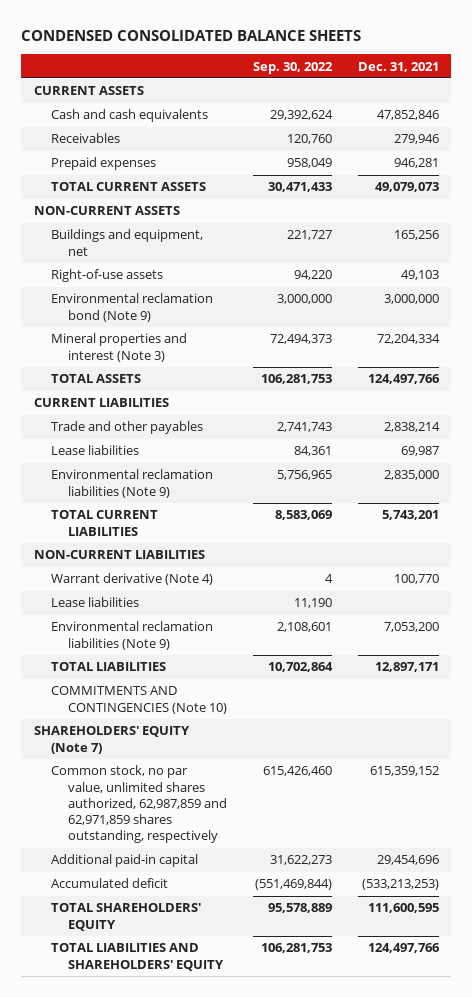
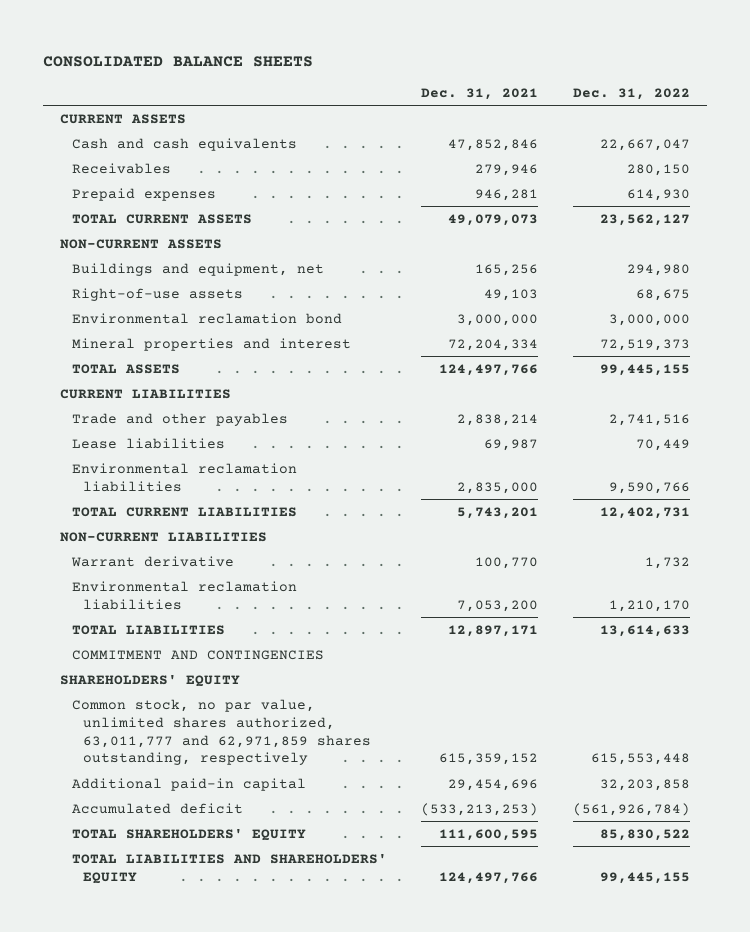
- CONDENSED CONSOLIDATED BALANCE SHEETS
+ CONSOLIDATED BALANCE SHEETS
- | Sep. 30, 2022 | Dec. 31, 2021
+ | Dec. 31, 2021 | Dec. 31, 2022
- Environmental reclamation bond (Note 9) | 3,000,000 | 3,000,000
- Mineral properties and interest (Note 3) | 72,494,373 | 72,204,334
+ Environmental reclamation bond | 3,000,000 | 3,000,000
+ Mineral properties and interest | 72,204,334 | 72,519,373
- Environmental reclamation liabilities (Note 9) | 5,756,965 | 2,835,000
+ Environmental reclamation liabilities | 2,835,000 | 9,590,766
- Warrant derivative (Note 4) | 4 | 100,770
- Lease liabilities | 11,190 |
- Environmental reclamation liabilities (Note 9) | 2,108,601 | 7,053,200
+ Warrant derivative | 100,770 | 1,732
+ Environmental reclamation liabilities | 7,053,200 | 1,210,170
- COMMITMENTS AND CONTINGENCIES (Note 10)
- SHAREHOLDERS' EQUITY (Note 7)
- Common stock, no par value, unlimited shares authorized, 62,987,859 and 62,971,859 shares outstanding, respectively | 615,426,460 | 615,359,152
+ COMMITMENT AND CONTINGENCIES
+ SHAREHOLDERS' EQUITY
+ Common stock, no par value, unlimited shares authorized, 63,011,777 and 62,971,859 shares outstanding, respectively | 615,359,152 | 615,553,448

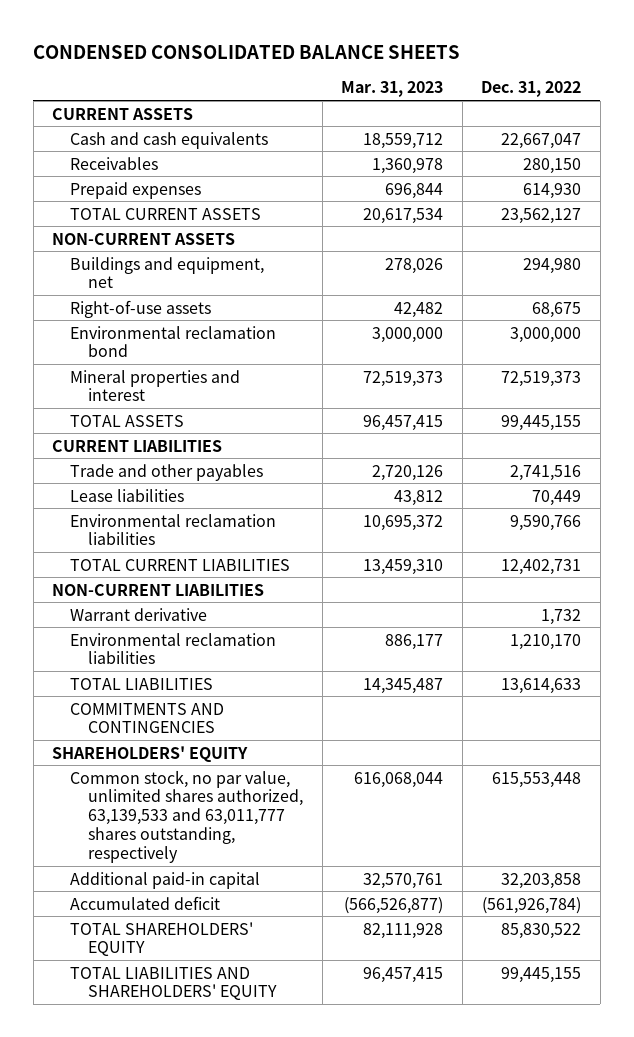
- CONSOLIDATED BALANCE SHEETS
+ CONDENSED CONSOLIDATED BALANCE SHEETS
- | Dec. 31, 2021 | Dec. 31, 2022
+ | Mar. 31, 2023 | Dec. 31, 2022
- COMMITMENT AND CONTINGENCIES
+ COMMITMENTS AND CONTINGENCIES
- Common stock, no par value, unlimited shares authorized, 63,011,777 and 62,971,859 shares outstanding, respectively | 615,359,152 | 615,553,448
+ Common stock, no par value, unlimited shares authorized, 63,139,533 and 63,011,777 shares outstanding, respectively | 616,068,044 | 615,553,448

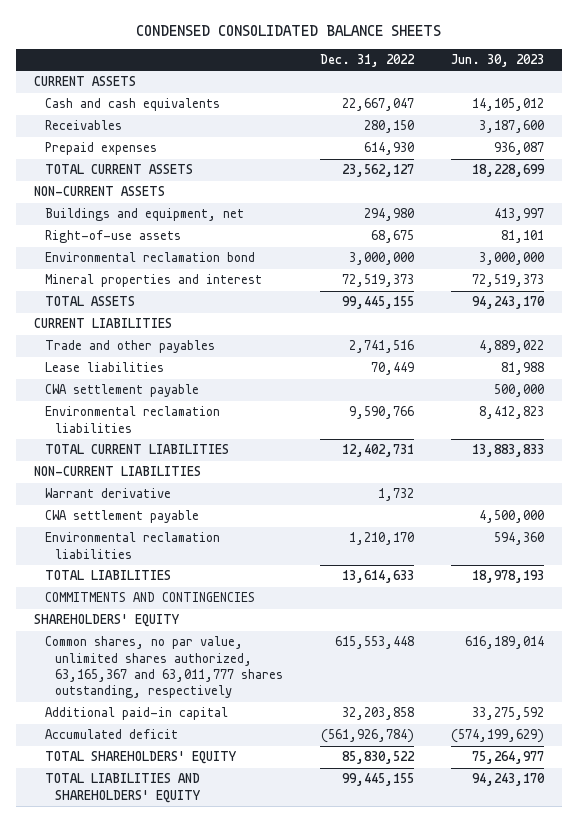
- | Mar. 31, 2023 | Dec. 31, 2022
+ | Dec. 31, 2022 | Jun. 30, 2023
+ CWA settlement payable | | 500,000
+ CWA settlement payable | | 4,500,000
- Common stock, no par value, unlimited shares authorized, 63,139,533 and 63,011,777 shares outstanding, respectively | 616,068,044 | 615,553,448
+ Common shares, no par value, unlimited shares authorized, 63,165,367 and 63,011,777 shares outstanding, respectively | 615,553,448 | 616,189,014

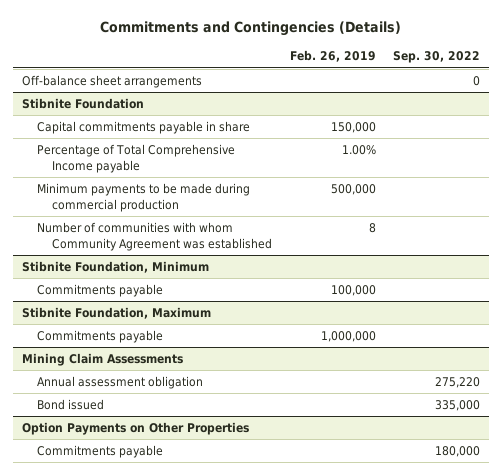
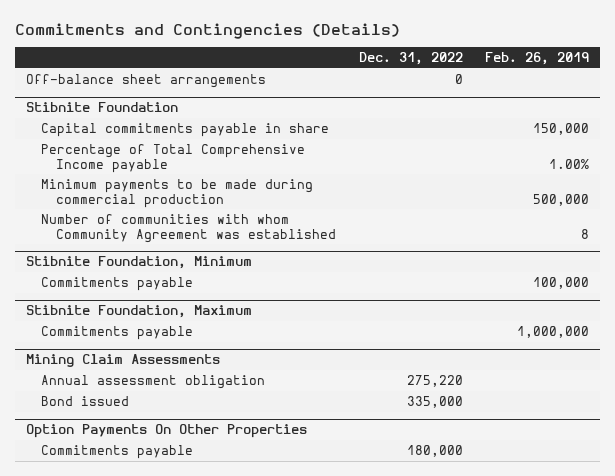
- | Feb. 26, 2019 | Sep. 30, 2022
+ | Dec. 31, 2022 | Feb. 26, 2019
- Option Payments on Other Properties
+ Option Payments On Other Properties

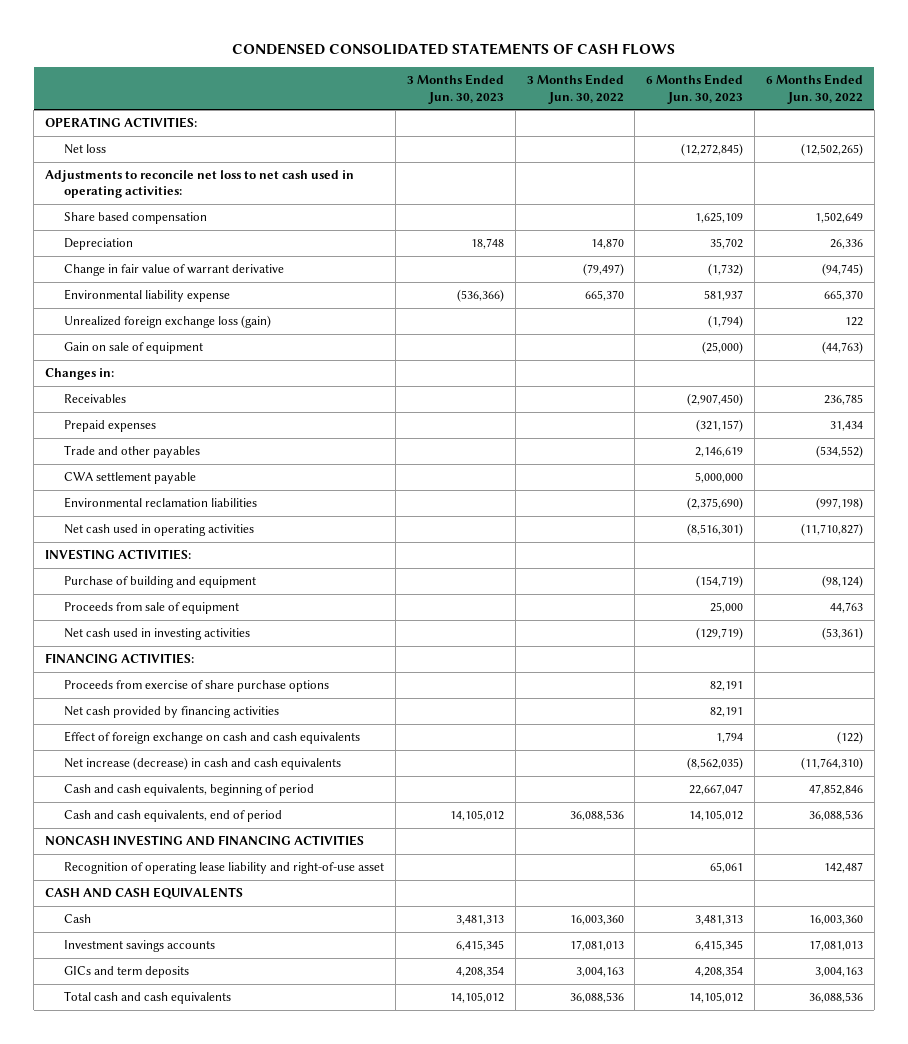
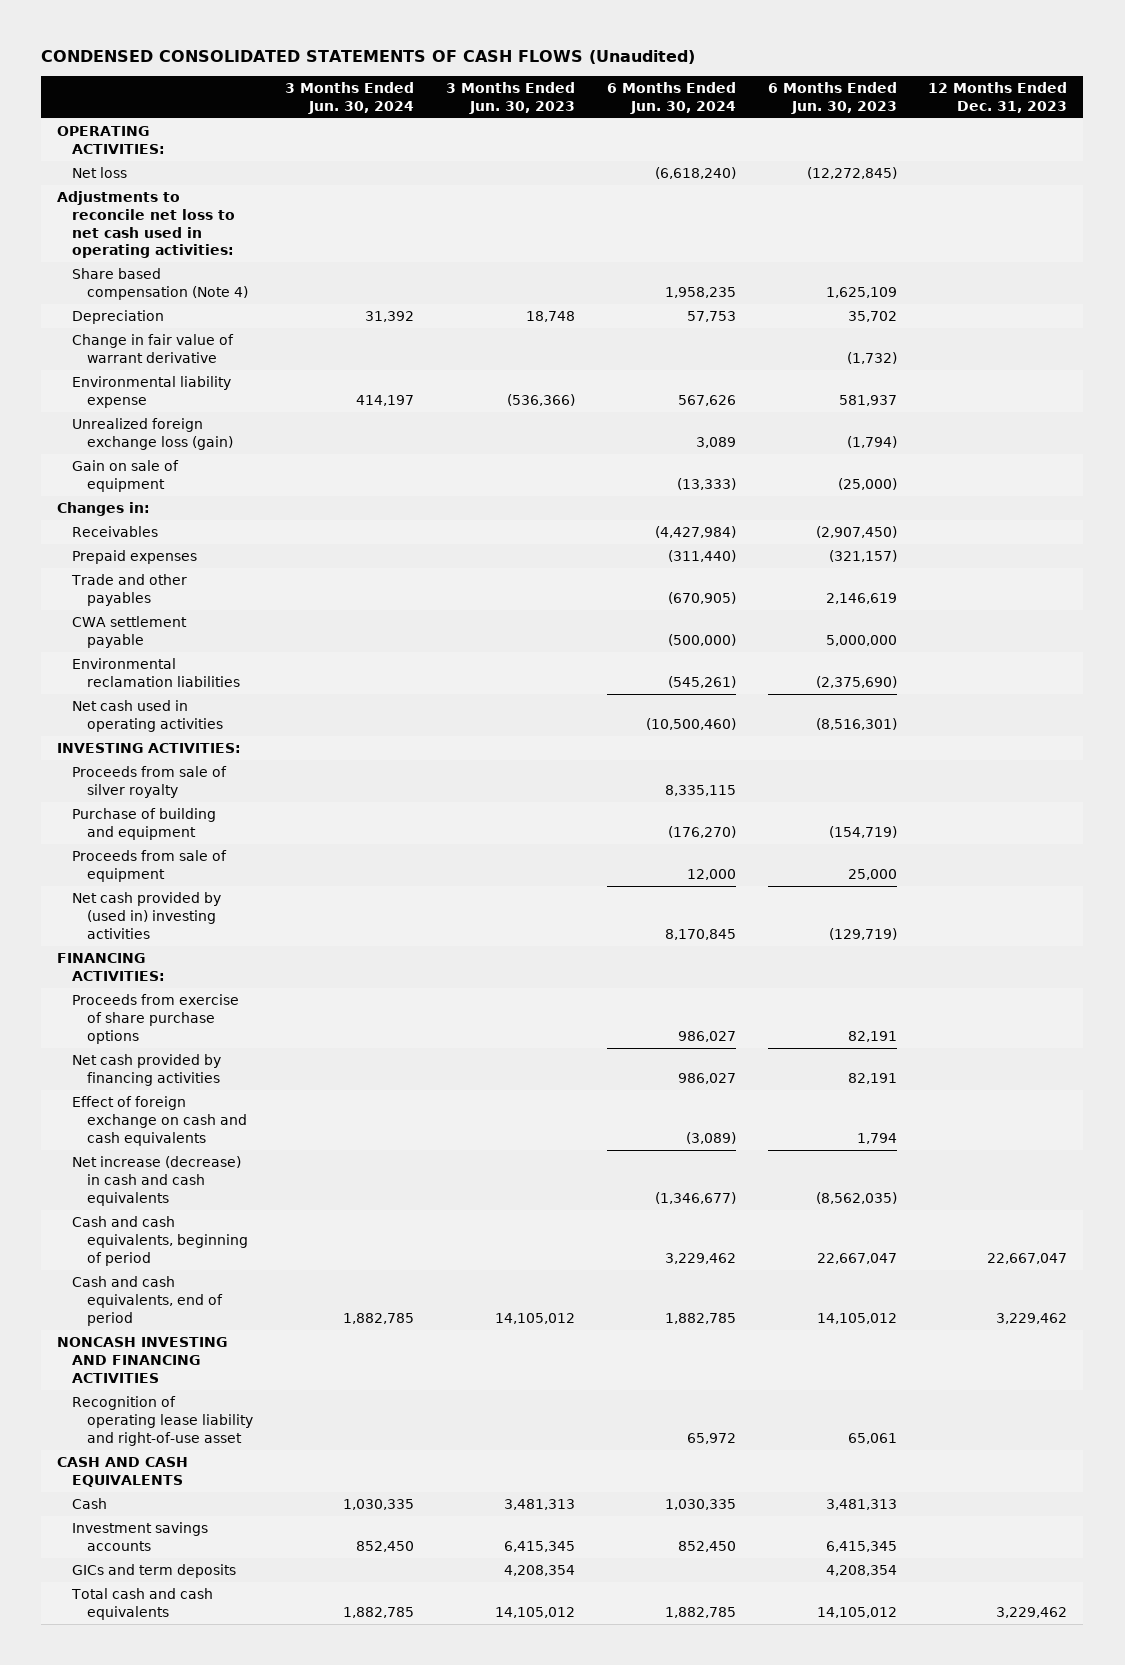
- CONDENSED CONSOLIDATED STATEMENTS OF CASH FLOWS
+ CONDENSED CONSOLIDATED STATEMENTS OF CASH FLOWS (Unaudited)
- | 3 Months Ended Jun. 30, 2023 | 3 Months Ended Jun. 30, 2022 | 6 Months Ended Jun. 30, 2023 | 6 Months Ended Jun. 30, 2022
+ | 3 Months Ended Jun. 30, 2024 | 3 Months Ended Jun. 30, 2023 | 6 Months Ended Jun. 30, 2024 | 6 Months Ended Jun. 30, 2023 | 12 Months Ended Dec. 31, 2023
- Share based compensation | | | 1,625,109 | 1,502,649
+ Share based compensation (Note 4) | | | 1,958,235 | 1,625,109 |
+ Proceeds from sale of silver royalty | | | 8,335,115 | |
- Net cash used in investing activities | | | (129,719) | (53,361)
+ Net cash provided by (used in) investing activities | | | 8,170,845 | (129,719) |

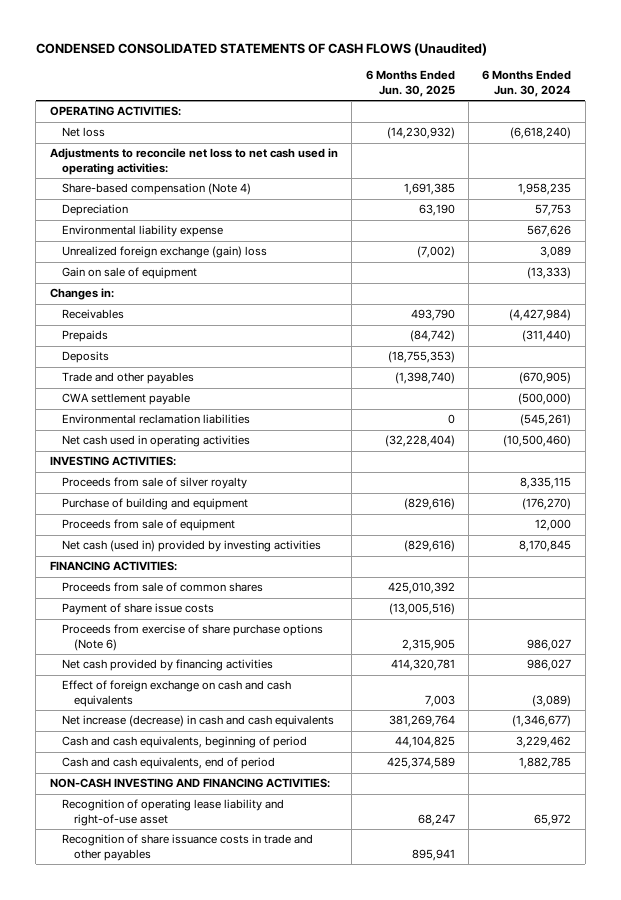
- | 3 Months Ended Jun. 30, 2024 | 3 Months Ended Jun. 30, 2023 | 6 Months Ended Jun. 30, 2024 | 6 Months Ended Jun. 30, 2023 | 12 Months Ended Dec. 31, 2023
+ | 6 Months Ended Jun. 30, 2025 | 6 Months Ended Jun. 30, 2024
- Share based compensation (Note 4) | | | 1,958,235 | 1,625,109 |
+ Share-based compensation (Note 4) | 1,691,385 | 1,958,235
- Change in fair value of warrant derivative | | | | (1,732) |
- Unrealized foreign exchange loss (gain) | | | 3,089 | (1,794) |
+ Unrealized foreign exchange (gain) loss | (7,002) | 3,089
- Prepaid expenses | | | (311,440) | (321,157) |
+ Prepaids | (84,742) | (311,440)
+ Deposits | (18,755,353) |
- Net cash provided by (used in) investing activities | | | 8,170,845 | (129,719) |
+ Net cash (used in) provided by investing activities | (829,616) | 8,170,845
- Proceeds from exercise of share purchase options | | | 986,027 | 82,191 |
+ Proceeds from sale of common shares | 425,010,392 |
+ Payment of share issue costs | (13,005,516) |
+ Proceeds from exercise of share purchase options (Note 6) | 2,315,905 | 986,027
- NONCASH INVESTING AND FINANCING ACTIVITIES
+ NON-CASH INVESTING AND FINANCING ACTIVITIES:
- CASH AND CASH EQUIVALENTS
- Cash | 1,030,335 | 3,481,313 | 1,030,335 | 3,481,313 |
- Investment savings accounts | 852,450 | 6,415,345 | 852,450 | 6,415,345 |
- GICs and term deposits | | 4,208,354 | | 4,208,354 |
- Total cash and cash equivalents | 1,882,785 | 14,105,012 | 1,882,785 | 14,105,012 | 3,229,462
+ Recognition of share issuance costs in trade and other payables | 895,941 |

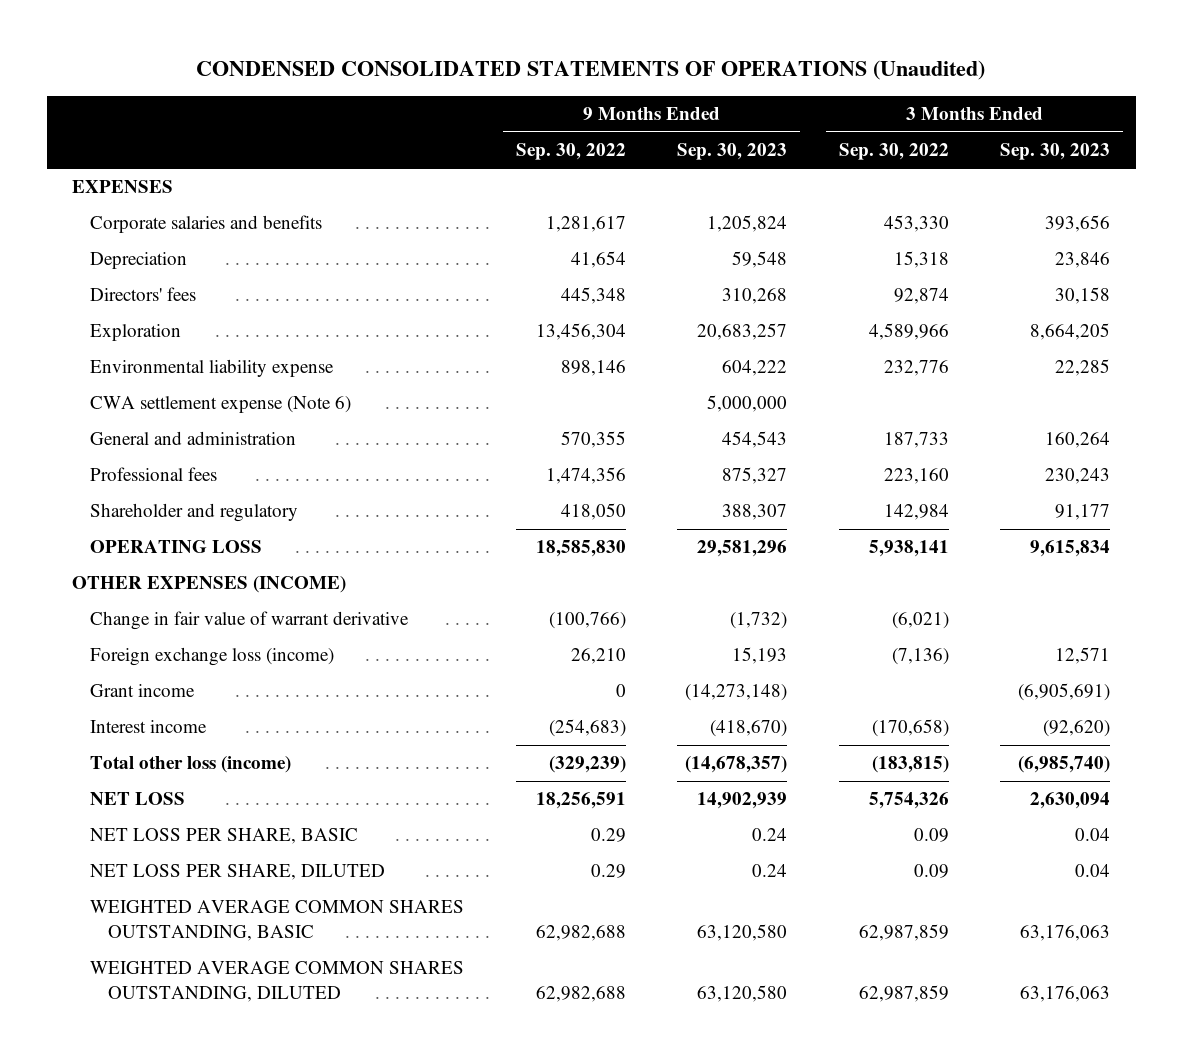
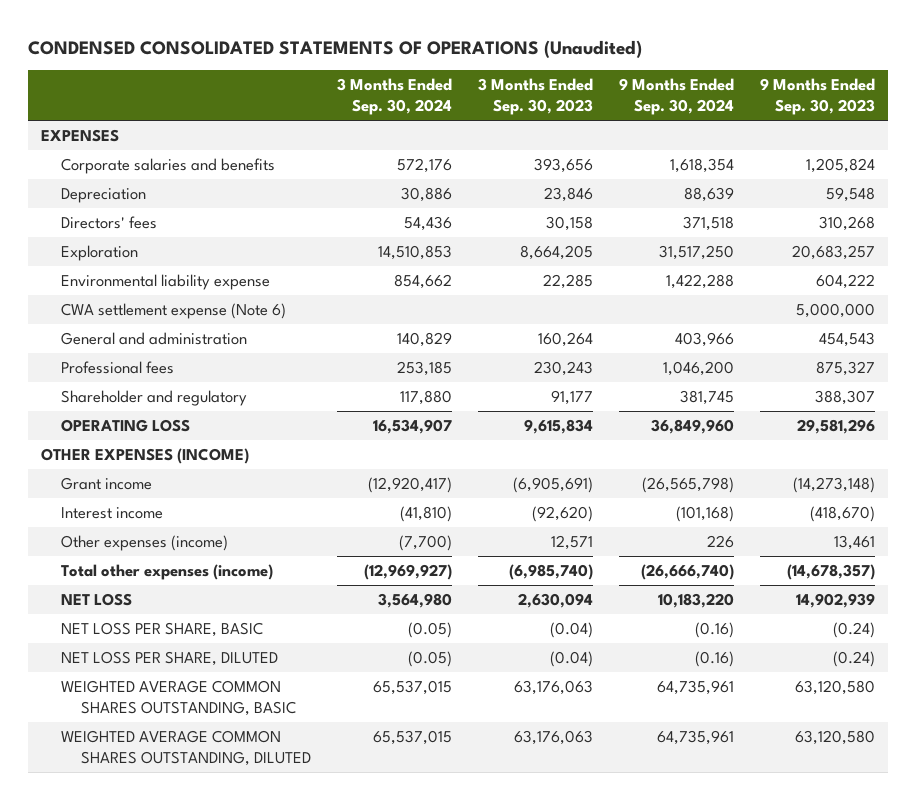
- | 9 Months Ended Sep. 30, 2022 | 9 Months Ended Sep. 30, 2023 | 3 Months Ended Sep. 30, 2022 | 3 Months Ended Sep. 30, 2023
+ | 3 Months Ended Sep. 30, 2024 | 3 Months Ended Sep. 30, 2023 | 9 Months Ended Sep. 30, 2024 | 9 Months Ended Sep. 30, 2023
- Change in fair value of warrant derivative | (100,766) | (1,732) | (6,021) |
- Foreign exchange loss (income) | 26,210 | 15,193 | (7,136) | 12,571
- Total other loss (income) | (329,239) | (14,678,357) | (183,815) | (6,985,740)
+ Other expenses (income) | (7,700) | 12,571 | 226 | 13,461
+ Total other expenses (income) | (12,969,927) | (6,985,740) | (26,666,740) | (14,678,357)
- NET LOSS PER SHARE, BASIC | 0.29 | 0.24 | 0.09 | 0.04
- NET LOSS PER SHARE, DILUTED | 0.29 | 0.24 | 0.09 | 0.04
+ NET LOSS PER SHARE, BASIC | (0.05) | (0.04) | (0.16) | (0.24)
+ NET LOSS PER SHARE, DILUTED | (0.05) | (0.04) | (0.16) | (0.24)

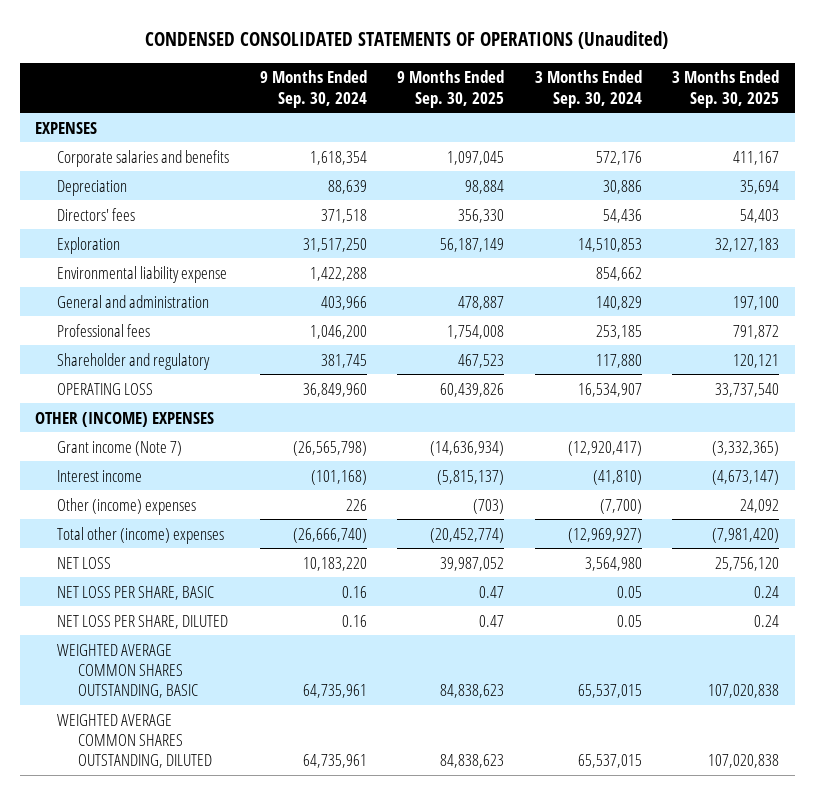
- | 3 Months Ended Sep. 30, 2024 | 3 Months Ended Sep. 30, 2023 | 9 Months Ended Sep. 30, 2024 | 9 Months Ended Sep. 30, 2023
+ | 9 Months Ended Sep. 30, 2024 | 9 Months Ended Sep. 30, 2025 | 3 Months Ended Sep. 30, 2024 | 3 Months Ended Sep. 30, 2025
- CWA settlement expense (Note 6) | | | | 5,000,000
- OTHER EXPENSES (INCOME)
- Grant income | (12,920,417) | (6,905,691) | (26,565,798) | (14,273,148)
+ OTHER (INCOME) EXPENSES
+ Grant income (Note 7) | (26,565,798) | (14,636,934) | (12,920,417) | (3,332,365)
- Other expenses (income) | (7,700) | 12,571 | 226 | 13,461
- Total other expenses (income) | (12,969,927) | (6,985,740) | (26,666,740) | (14,678,357)
+ Other (income) expenses | 226 | (703) | (7,700) | 24,092
+ Total other (income) expenses | (26,666,740) | (20,452,774) | (12,969,927) | (7,981,420)
- NET LOSS PER SHARE, BASIC | (0.05) | (0.04) | (0.16) | (0.24)
- NET LOSS PER SHARE, DILUTED | (0.05) | (0.04) | (0.16) | (0.24)
+ NET LOSS PER SHARE, BASIC | 0.16 | 0.47 | 0.05 | 0.24
+ NET LOSS PER SHARE, DILUTED | 0.16 | 0.47 | 0.05 | 0.24

